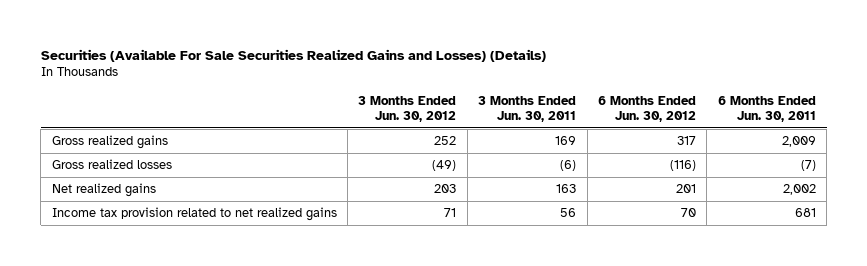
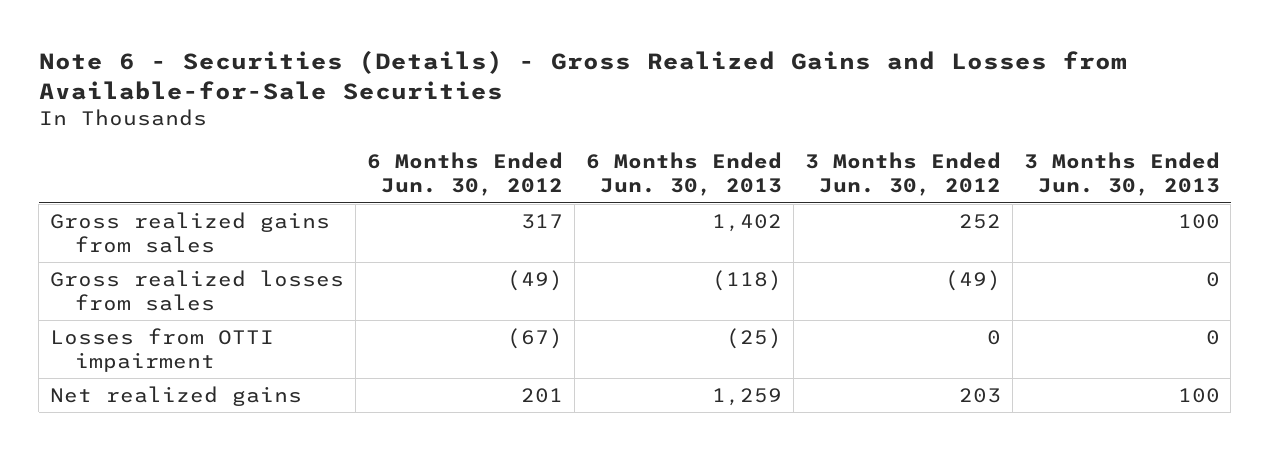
- Securities (Available For Sale Securities Realized Gains and Losses) (Details)
+ Note 6 - Securities (Details) - Gross Realized Gains and Losses from Available-for-Sale Securities
- | 3 Months Ended Jun. 30, 2012 | 3 Months Ended Jun. 30, 2011 | 6 Months Ended Jun. 30, 2012 | 6 Months Ended Jun. 30, 2011
+ | 6 Months Ended Jun. 30, 2012 | 6 Months Ended Jun. 30, 2013 | 3 Months Ended Jun. 30, 2012 | 3 Months Ended Jun. 30, 2013
- Gross realized gains | 252 | 169 | 317 | 2,009
- Gross realized losses | (49) | (6) | (116) | (7)
+ Gross realized gains from sales | 317 | 1,402 | 252 | 100
+ Gross realized losses from sales | (49) | (118) | (49) | 0
+ Losses from OTTI impairment | (67) | (25) | 0 | 0
- Income tax provision related to net realized gains | 71 | 56 | 70 | 681

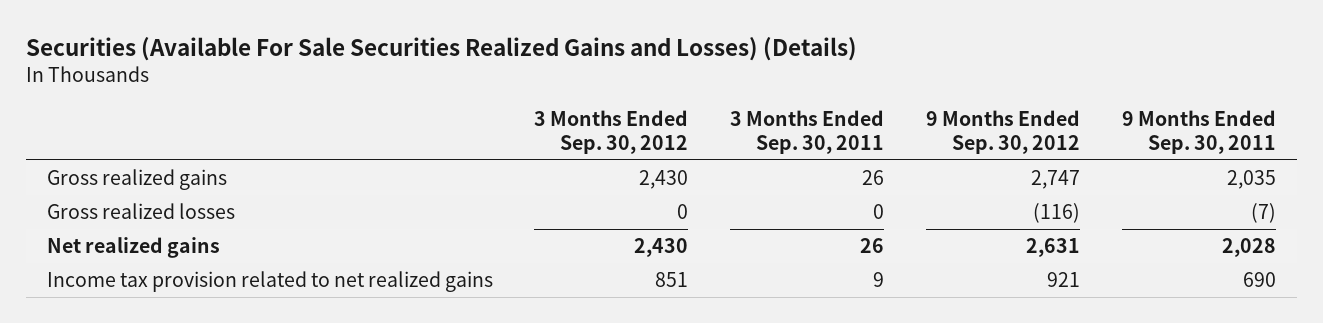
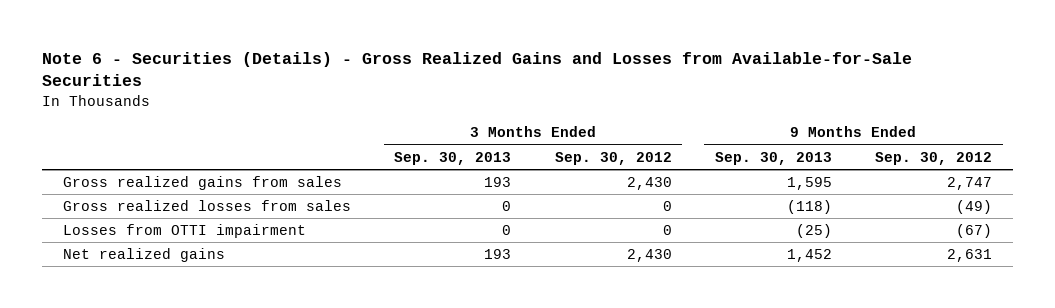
- Securities (Available For Sale Securities Realized Gains and Losses) (Details)
+ Note 6 - Securities (Details) - Gross Realized Gains and Losses from Available-for-Sale Securities
- | 3 Months Ended Sep. 30, 2012 | 3 Months Ended Sep. 30, 2011 | 9 Months Ended Sep. 30, 2012 | 9 Months Ended Sep. 30, 2011
+ | 3 Months Ended Sep. 30, 2013 | 3 Months Ended Sep. 30, 2012 | 9 Months Ended Sep. 30, 2013 | 9 Months Ended Sep. 30, 2012
- Gross realized gains | 2,430 | 26 | 2,747 | 2,035
- Gross realized losses | 0 | 0 | (116) | (7)
+ Gross realized gains from sales | 193 | 2,430 | 1,595 | 2,747
+ Gross realized losses from sales | 0 | 0 | (118) | (49)
+ Losses from OTTI impairment | 0 | 0 | (25) | (67)
- Income tax provision related to net realized gains | 851 | 9 | 921 | 690

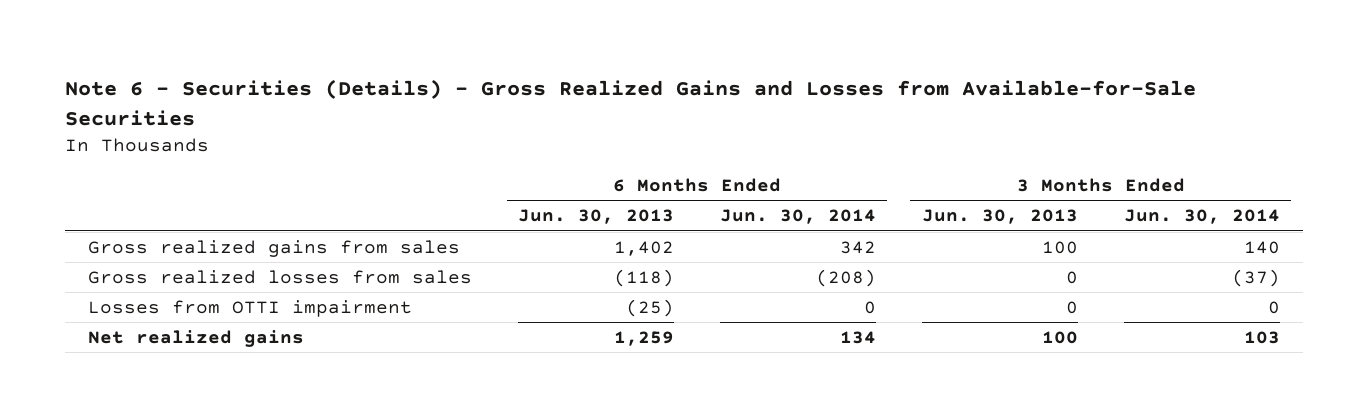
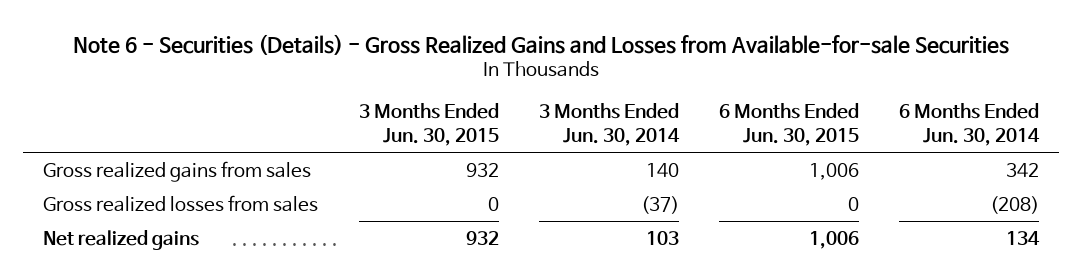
- Note 6 - Securities (Details) - Gross Realized Gains and Losses from Available-for-Sale Securities
+ Note 6 - Securities (Details) - Gross Realized Gains and Losses from Available-for-sale Securities
- | 6 Months Ended Jun. 30, 2013 | 6 Months Ended Jun. 30, 2014 | 3 Months Ended Jun. 30, 2013 | 3 Months Ended Jun. 30, 2014
+ | 3 Months Ended Jun. 30, 2015 | 3 Months Ended Jun. 30, 2014 | 6 Months Ended Jun. 30, 2015 | 6 Months Ended Jun. 30, 2014
- Losses from OTTI impairment | (25) | 0 | 0 | 0

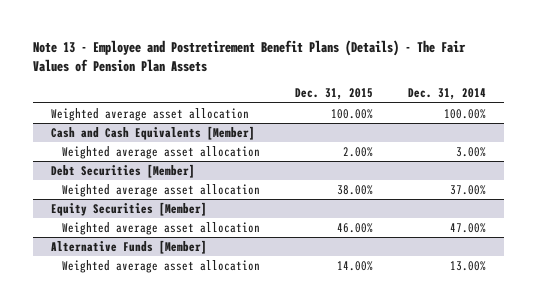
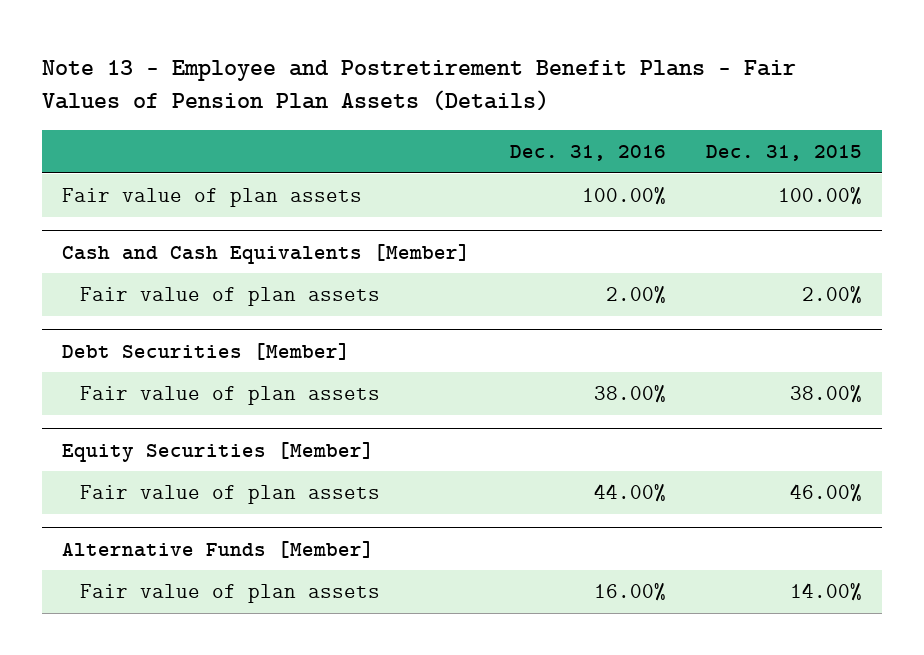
- Note 13 - Employee and Postretirement Benefit Plans (Details) - The Fair Values of Pension Plan Assets
+ Note 13 - Employee and Postretirement Benefit Plans - Fair Values of Pension Plan Assets (Details)
- | Dec. 31, 2015 | Dec. 31, 2014
+ | Dec. 31, 2016 | Dec. 31, 2015
- Weighted average asset allocation | 100.00% | 100.00%
+ Fair value of plan assets | 100.00% | 100.00%
@ Cash and Cash Equivalents [Member]
- Weighted average asset allocation | 2.00% | 3.00%
+ Fair value of plan assets | 2.00% | 2.00%
@ Debt Securities [Member]
- Weighted average asset allocation | 38.00% | 37.00%
+ Fair value of plan assets | 38.00% | 38.00%
@ Equity Securities [Member]
- Weighted average asset allocation | 46.00% | 47.00%
+ Fair value of plan assets | 44.00% | 46.00%
@ Alternative Funds [Member]
- Weighted average asset allocation | 14.00% | 13.00%
+ Fair value of plan assets | 16.00% | 14.00%

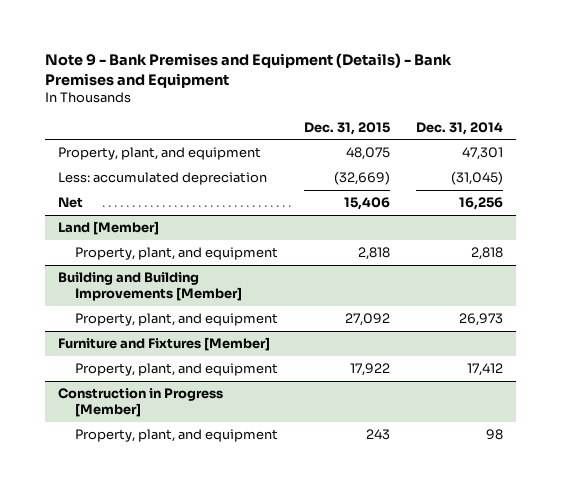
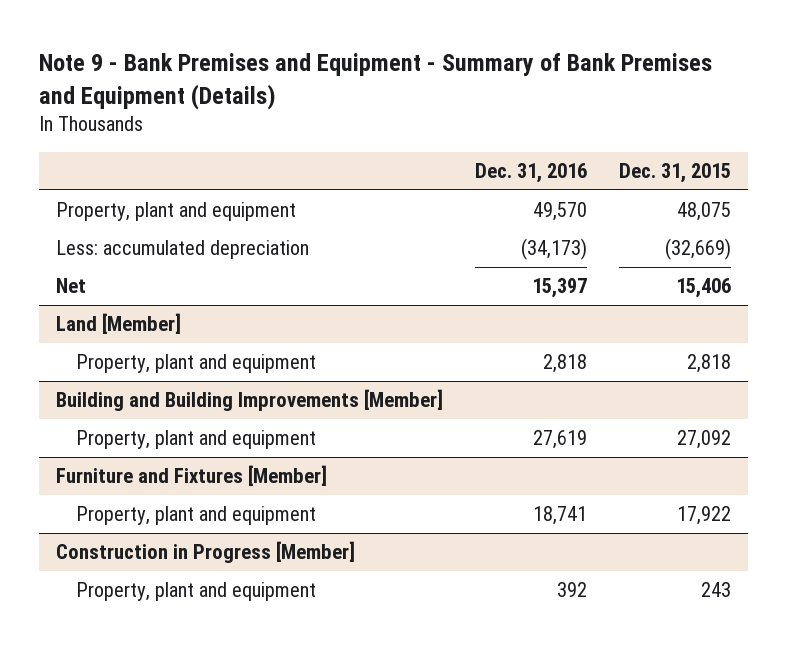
- Note 9 - Bank Premises and Equipment (Details) - Bank Premises and Equipment
+ Note 9 - Bank Premises and Equipment - Summary of Bank Premises and Equipment (Details)
- | Dec. 31, 2015 | Dec. 31, 2014
+ | Dec. 31, 2016 | Dec. 31, 2015
- Property, plant, and equipment | 48,075 | 47,301
+ Property, plant and equipment | 49,570 | 48,075
@ Land [Member]
- Property, plant, and equipment | 2,818 | 2,818
+ Property, plant and equipment | 2,818 | 2,818
@ Building and Building Improvements [Member]
- Property, plant, and equipment | 27,092 | 26,973
+ Property, plant and equipment | 27,619 | 27,092
@ Furniture and Fixtures [Member]
- Property, plant, and equipment | 17,922 | 17,412
+ Property, plant and equipment | 18,741 | 17,922
@ Construction in Progress [Member]
- Property, plant, and equipment | 243 | 98
+ Property, plant and equipment | 392 | 243

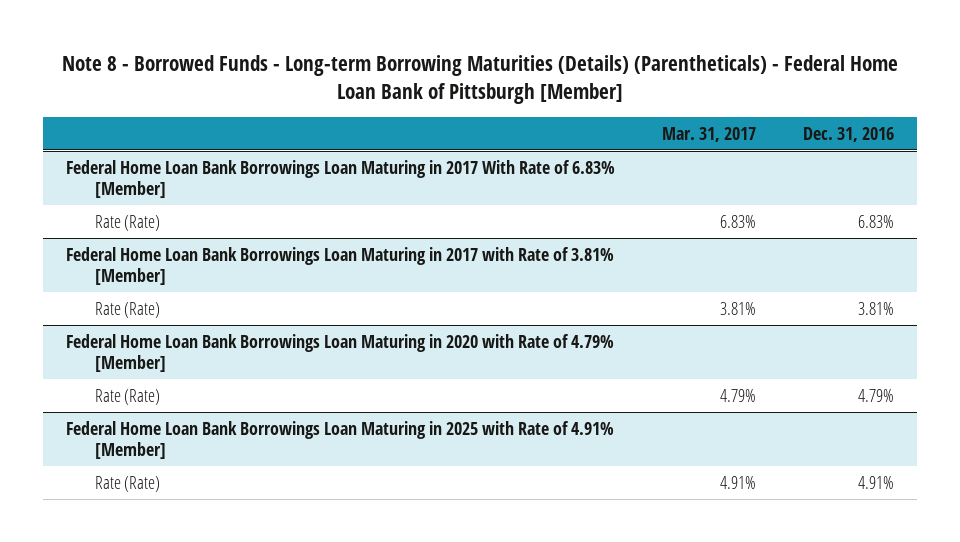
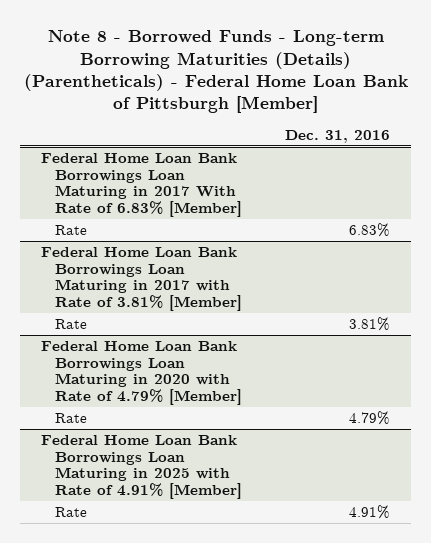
- | Mar. 31, 2017 | Dec. 31, 2016
+ | Dec. 31, 2016
@ Federal Home Loan Bank Borrowings Loan Maturing in 2017 With Rate of 6.83% [Member]
- Rate (Rate) | 6.83% | 6.83%
+ Rate | 6.83%
@ Federal Home Loan Bank Borrowings Loan Maturing in 2017 with Rate of 3.81% [Member]
- Rate (Rate) | 3.81% | 3.81%
+ Rate | 3.81%
@ Federal Home Loan Bank Borrowings Loan Maturing in 2020 with Rate of 4.79% [Member]
- Rate (Rate) | 4.79% | 4.79%
+ Rate | 4.79%
@ Federal Home Loan Bank Borrowings Loan Maturing in 2025 with Rate of 4.91% [Member]
- Rate (Rate) | 4.91% | 4.91%
+ Rate | 4.91%

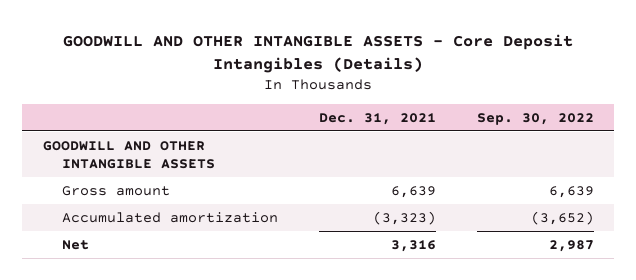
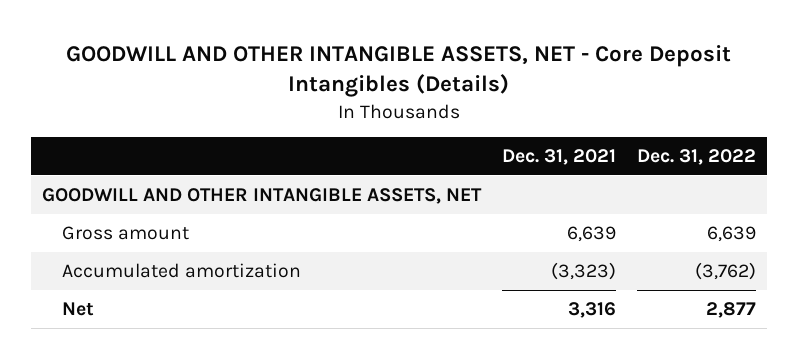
- GOODWILL AND OTHER INTANGIBLE ASSETS - Core Deposit Intangibles (Details)
+ GOODWILL AND OTHER INTANGIBLE ASSETS, NET - Core Deposit Intangibles (Details)
- | Dec. 31, 2021 | Sep. 30, 2022
+ | Dec. 31, 2021 | Dec. 31, 2022
- GOODWILL AND OTHER INTANGIBLE ASSETS
+ GOODWILL AND OTHER INTANGIBLE ASSETS, NET

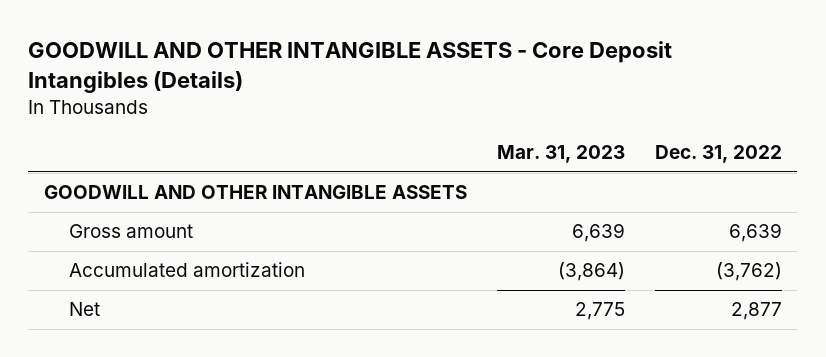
- GOODWILL AND OTHER INTANGIBLE ASSETS, NET - Core Deposit Intangibles (Details)
+ GOODWILL AND OTHER INTANGIBLE ASSETS - Core Deposit Intangibles (Details)
- | Dec. 31, 2021 | Dec. 31, 2022
+ | Mar. 31, 2023 | Dec. 31, 2022
- GOODWILL AND OTHER INTANGIBLE ASSETS, NET
+ GOODWILL AND OTHER INTANGIBLE ASSETS

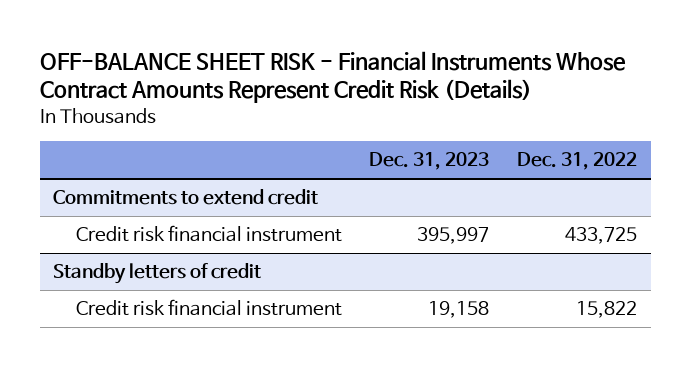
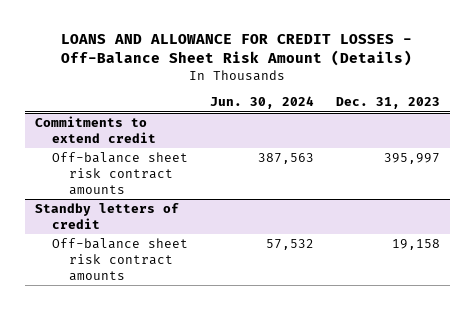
- OFF-BALANCE SHEET RISK - Financial Instruments Whose Contract Amounts Represent Credit Risk (Details)
+ LOANS AND ALLOWANCE FOR CREDIT LOSSES - Off-Balance Sheet Risk Amount (Details)
- | Dec. 31, 2023 | Dec. 31, 2022
+ | Jun. 30, 2024 | Dec. 31, 2023
@ Commitments to extend credit
- Credit risk financial instrument | 395,997 | 433,725
+ Off-balance sheet risk contract amounts | 387,563 | 395,997
@ Standby letters of credit
- Credit risk financial instrument | 19,158 | 15,822
+ Off-balance sheet risk contract amounts | 57,532 | 19,158

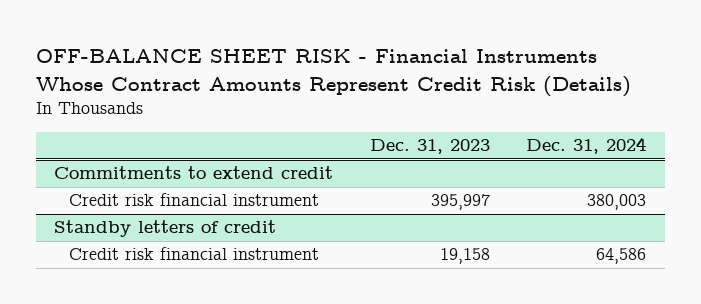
- LOANS AND ALLOWANCE FOR CREDIT LOSSES - Off-Balance Sheet Risk Amount (Details)
+ OFF-BALANCE SHEET RISK - Financial Instruments Whose Contract Amounts Represent Credit Risk (Details)
- | Jun. 30, 2024 | Dec. 31, 2023
+ | Dec. 31, 2023 | Dec. 31, 2024
@ Commitments to extend credit
- Off-balance sheet risk contract amounts | 387,563 | 395,997
+ Credit risk financial instrument | 395,997 | 380,003
@ Standby letters of credit
- Off-balance sheet risk contract amounts | 57,532 | 19,158
+ Credit risk financial instrument | 19,158 | 64,586

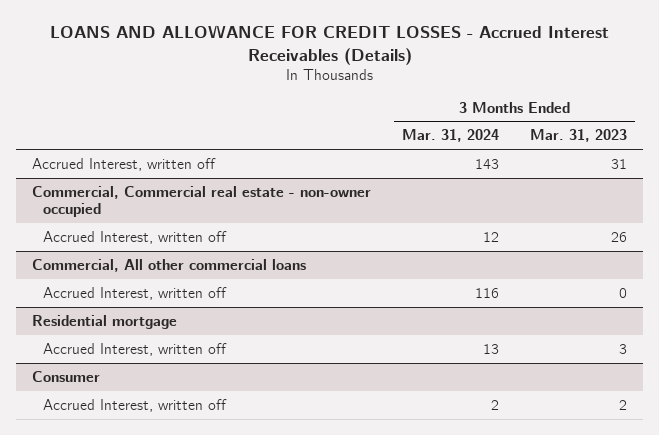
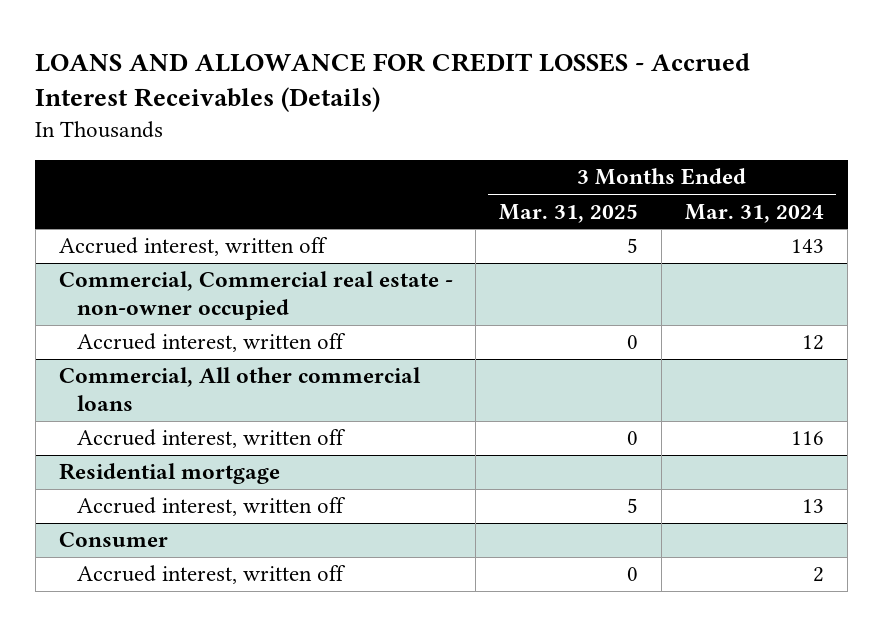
- | 3 Months Ended Mar. 31, 2024 | 3 Months Ended Mar. 31, 2023
+ | 3 Months Ended Mar. 31, 2025 | 3 Months Ended Mar. 31, 2024
- Accrued Interest, written off | 143 | 31
+ Accrued interest, written off | 5 | 143
@ Commercial, Commercial real estate - non-owner occupied
- Accrued Interest, written off | 12 | 26
+ Accrued interest, written off | 0 | 12
@ Commercial, All other commercial loans
- Accrued Interest, written off | 116 | 0
+ Accrued interest, written off | 0 | 116
@ Residential mortgage
- Accrued Interest, written off | 13 | 3
+ Accrued interest, written off | 5 | 13
@ Consumer
- Accrued Interest, written off | 2 | 2
+ Accrued interest, written off | 0 | 2

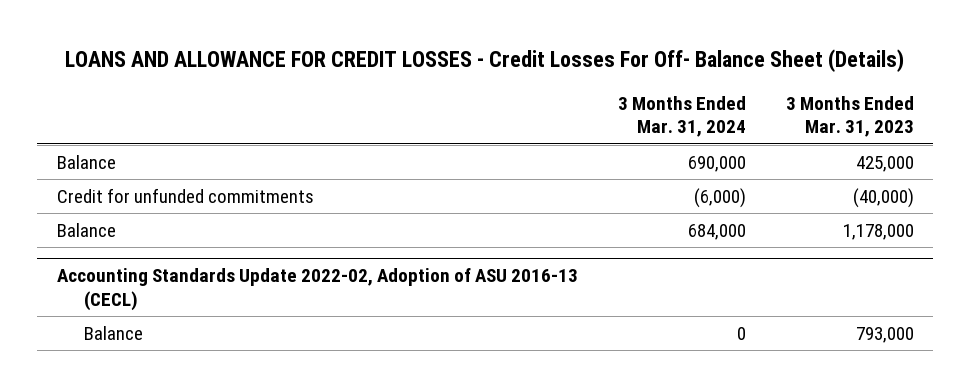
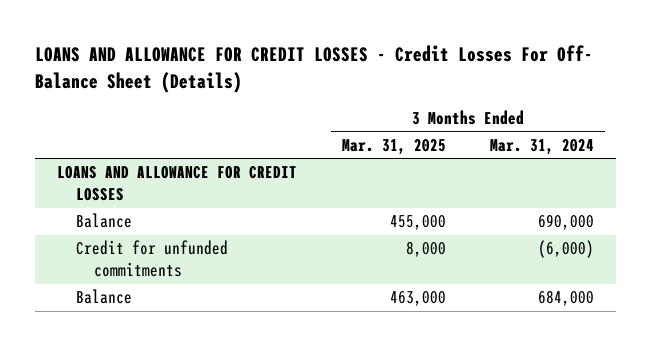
- | 3 Months Ended Mar. 31, 2024 | 3 Months Ended Mar. 31, 2023
+ | 3 Months Ended Mar. 31, 2025 | 3 Months Ended Mar. 31, 2024
+ LOANS AND ALLOWANCE FOR CREDIT LOSSES
- Accounting Standards Update 2022-02, Adoption of ASU 2016-13 (CECL)
- Balance | 0 | 793,000

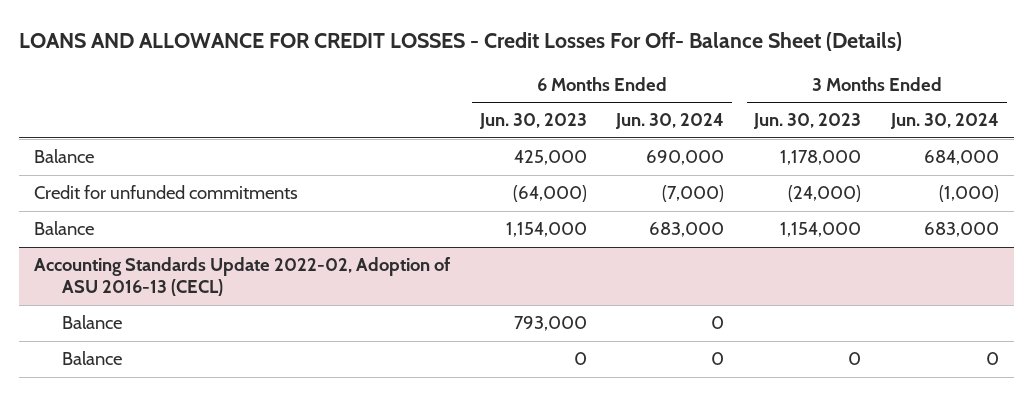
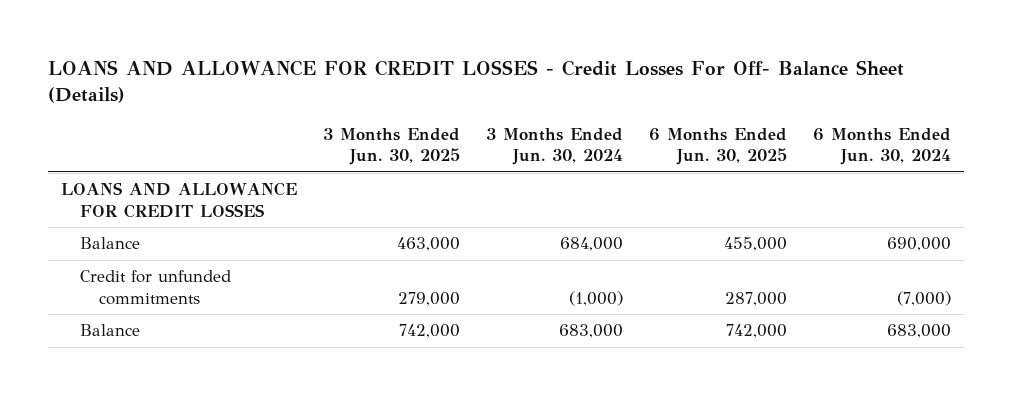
- | 6 Months Ended Jun. 30, 2023 | 6 Months Ended Jun. 30, 2024 | 3 Months Ended Jun. 30, 2023 | 3 Months Ended Jun. 30, 2024
+ | 3 Months Ended Jun. 30, 2025 | 3 Months Ended Jun. 30, 2024 | 6 Months Ended Jun. 30, 2025 | 6 Months Ended Jun. 30, 2024
+ LOANS AND ALLOWANCE FOR CREDIT LOSSES
- Accounting Standards Update 2022-02, Adoption of ASU 2016-13 (CECL)
- Balance | 793,000 | 0 | |
- Balance | 0 | 0 | 0 | 0

